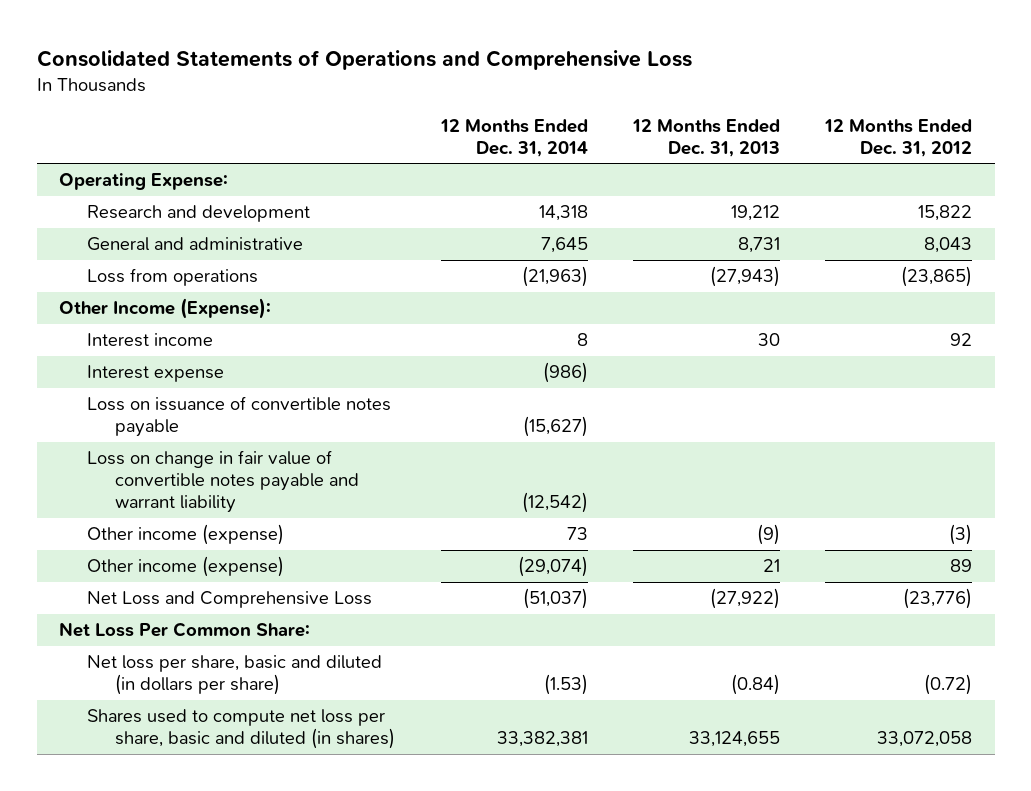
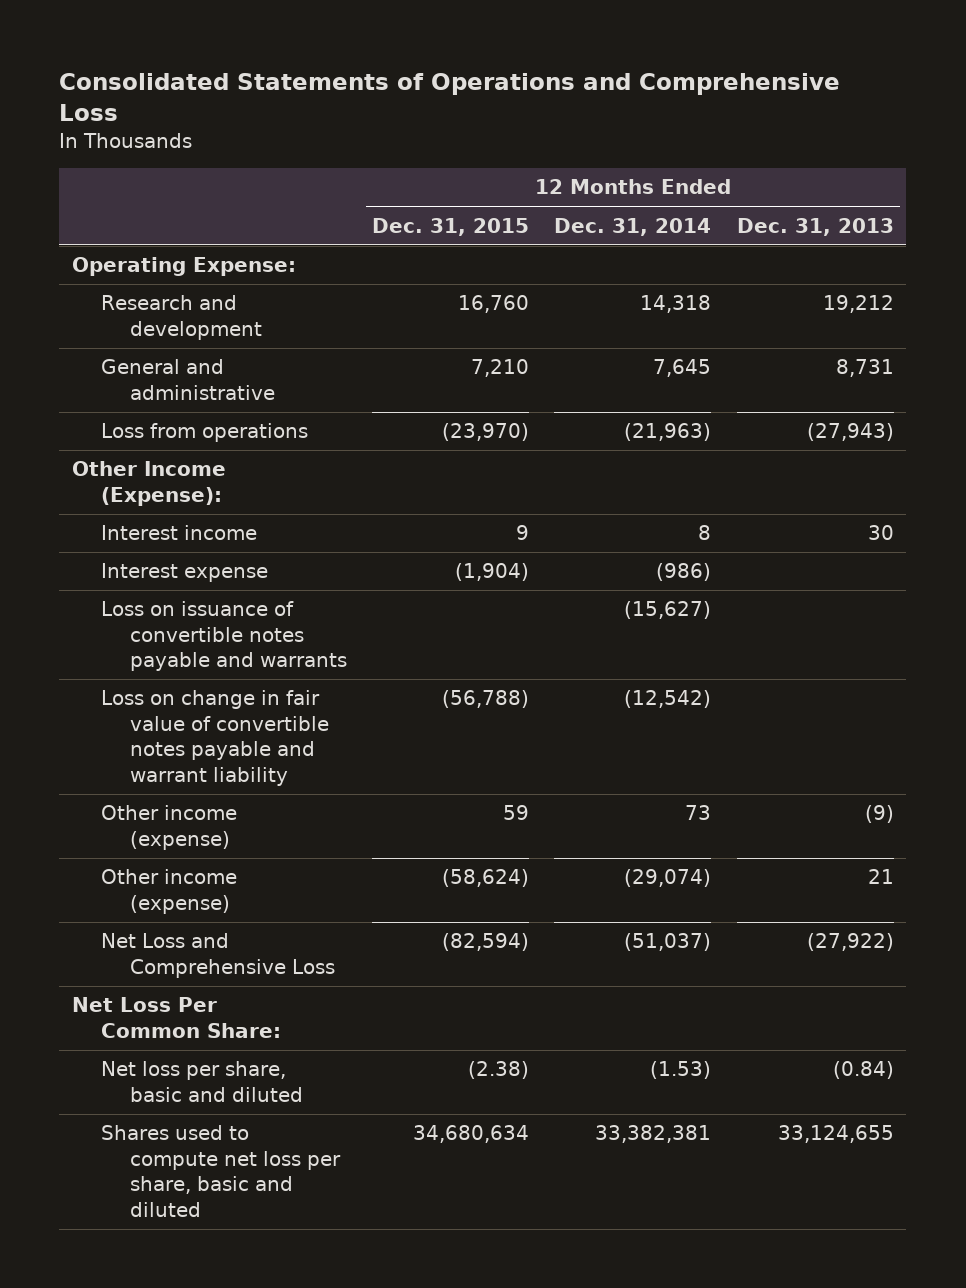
- | 12 Months Ended Dec. 31, 2014 | 12 Months Ended Dec. 31, 2013 | 12 Months Ended Dec. 31, 2012
+ | 12 Months Ended Dec. 31, 2015 | 12 Months Ended Dec. 31, 2014 | 12 Months Ended Dec. 31, 2013
- Loss on issuance of convertible notes payable | (15,627) | |
+ Loss on issuance of convertible notes payable and warrants | | (15,627) |
- Net loss per share, basic and diluted (in dollars per share) | (1.53) | (0.84) | (0.72)
- Shares used to compute net loss per share, basic and diluted (in shares) | 33,382,381 | 33,124,655 | 33,072,058
+ Net loss per share, basic and diluted | (2.38) | (1.53) | (0.84)
+ Shares used to compute net loss per share, basic and diluted | 34,680,634 | 33,382,381 | 33,124,655

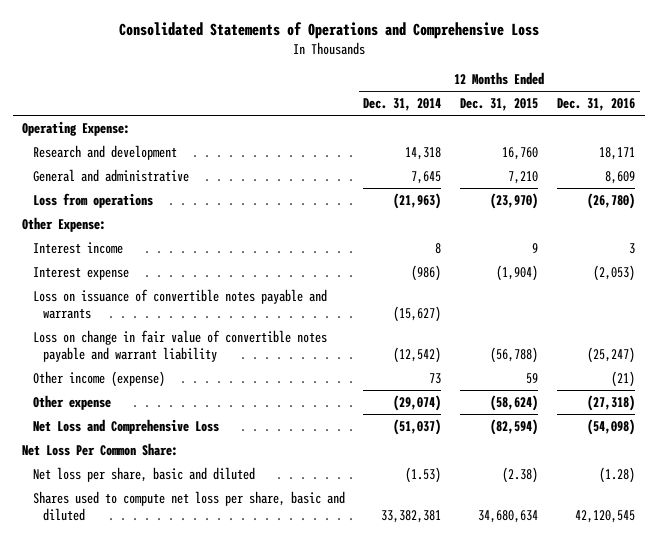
- | 12 Months Ended Dec. 31, 2015 | 12 Months Ended Dec. 31, 2014 | 12 Months Ended Dec. 31, 2013
+ | 12 Months Ended Dec. 31, 2014 | 12 Months Ended Dec. 31, 2015 | 12 Months Ended Dec. 31, 2016
- Other Income (Expense):
+ Other Expense:
- Other income (expense) | (58,624) | (29,074) | 21
+ Other expense | (29,074) | (58,624) | (27,318)

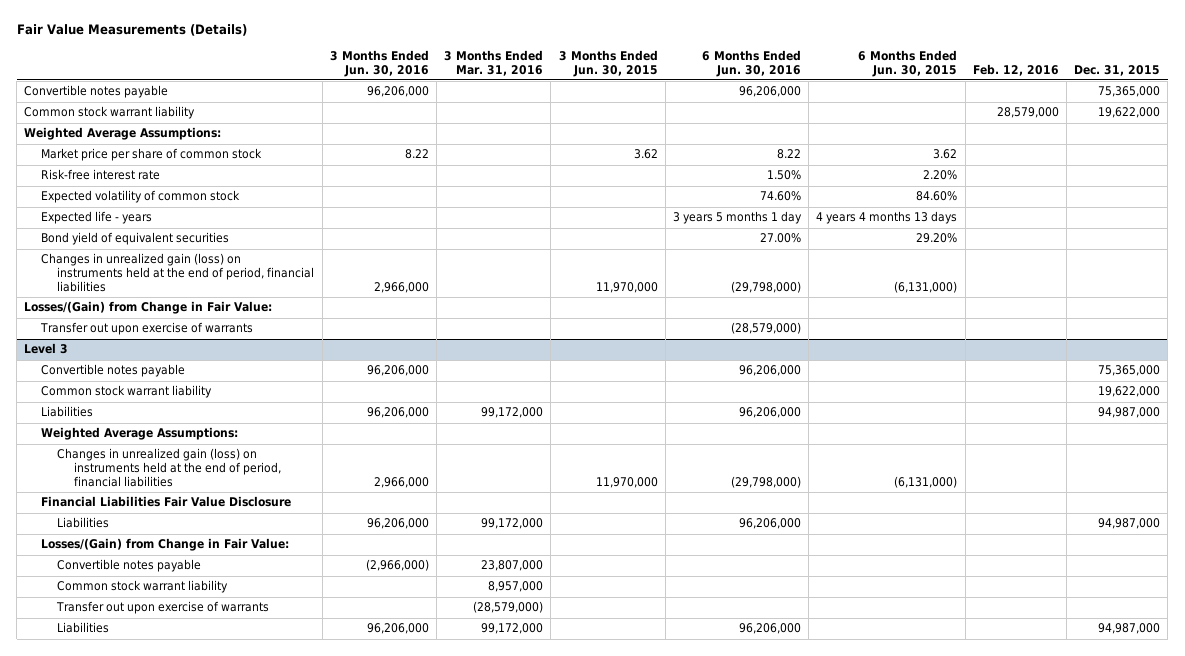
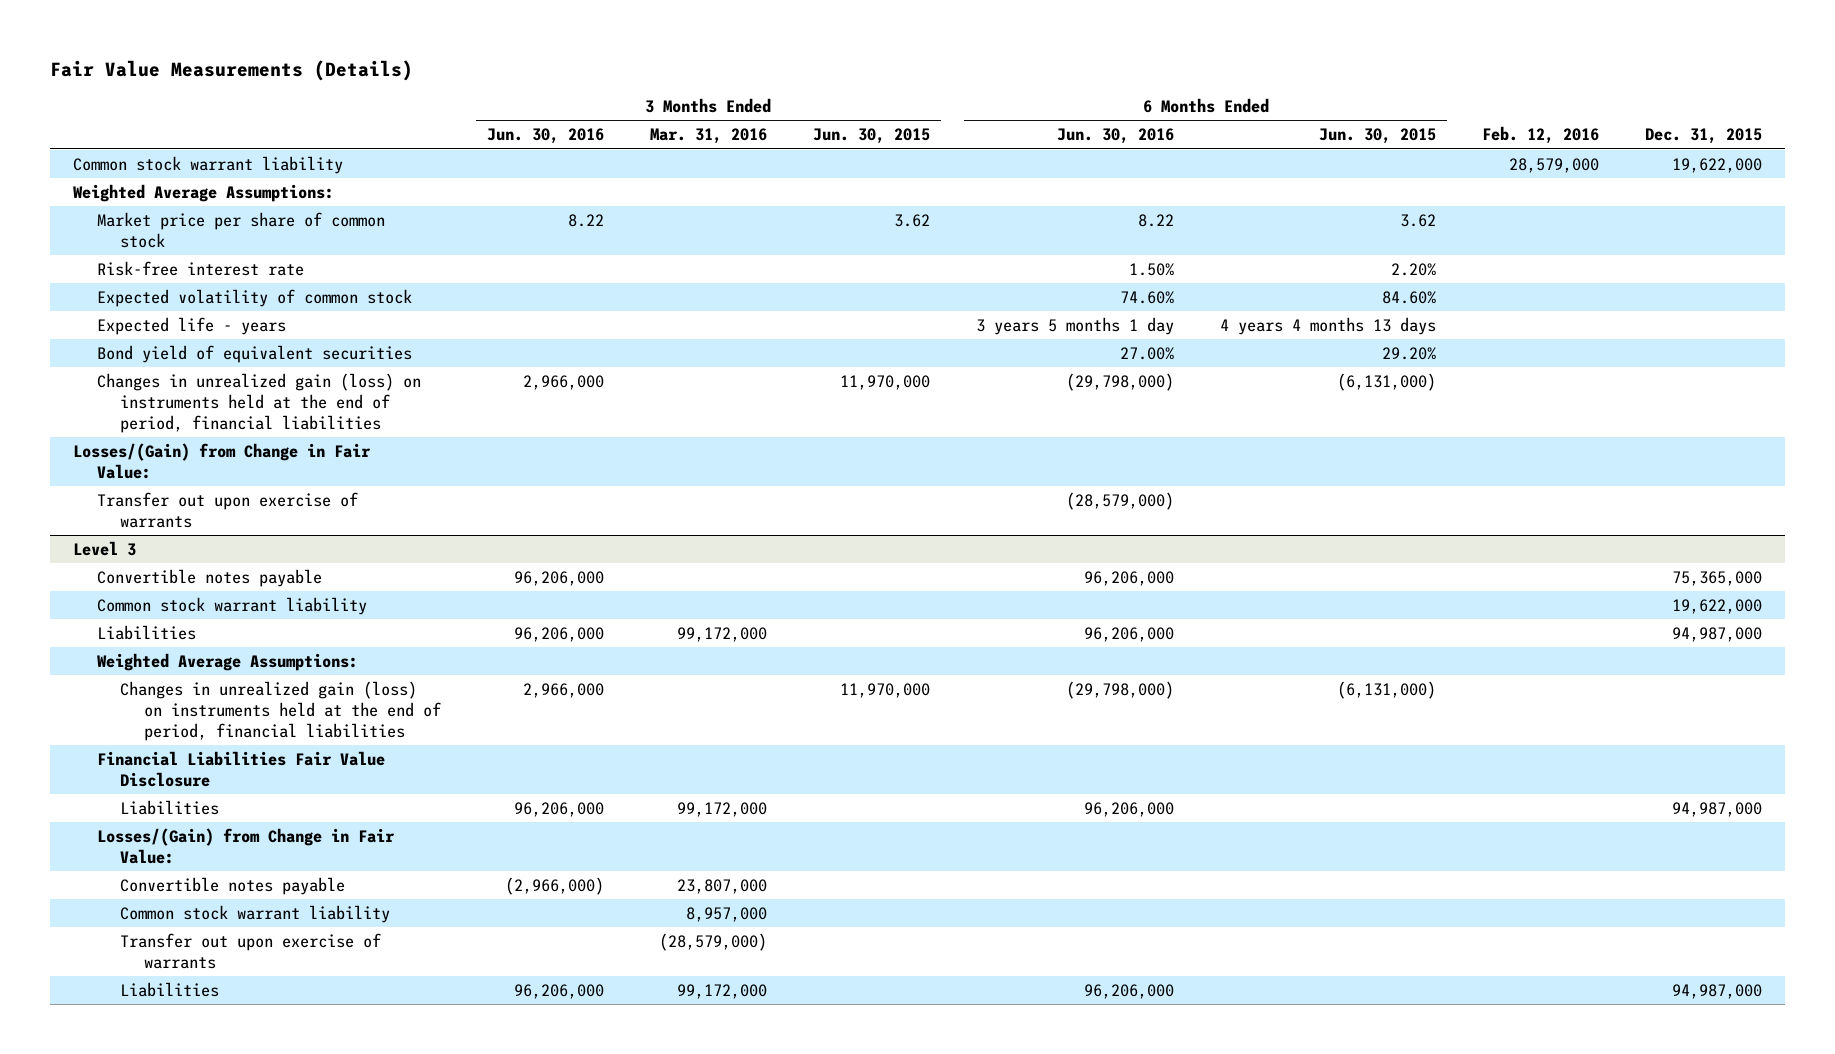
- Convertible notes payable | 96,206,000 | | | 96,206,000 | | | 75,365,000

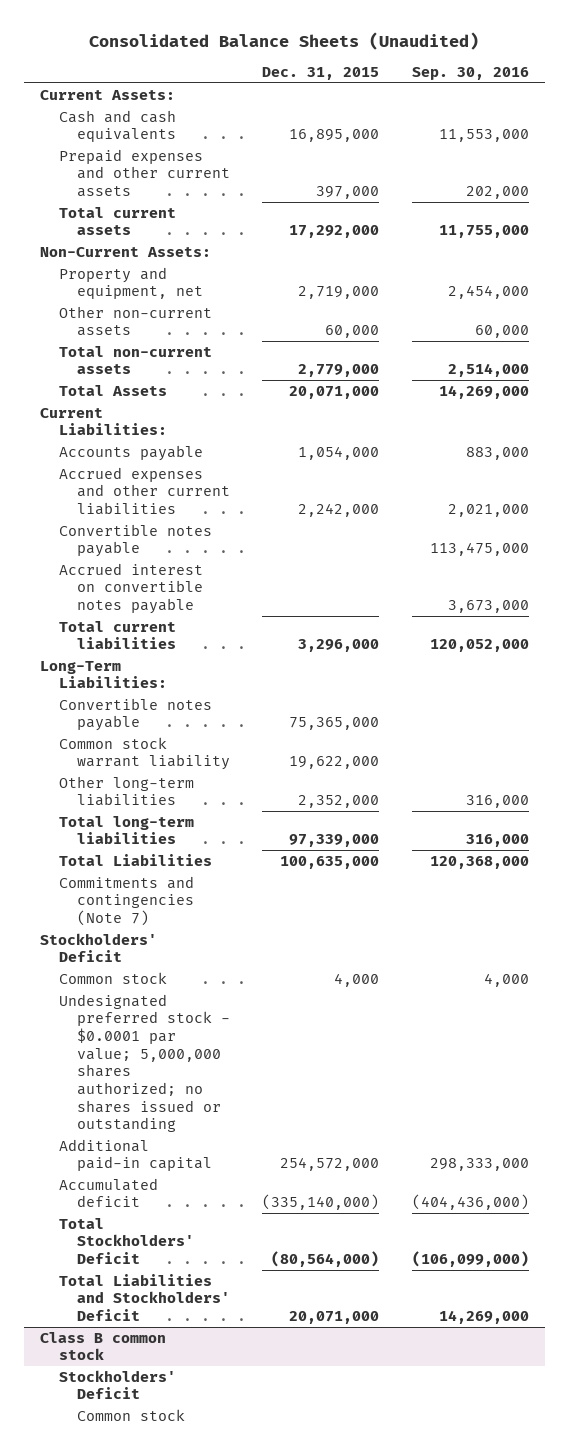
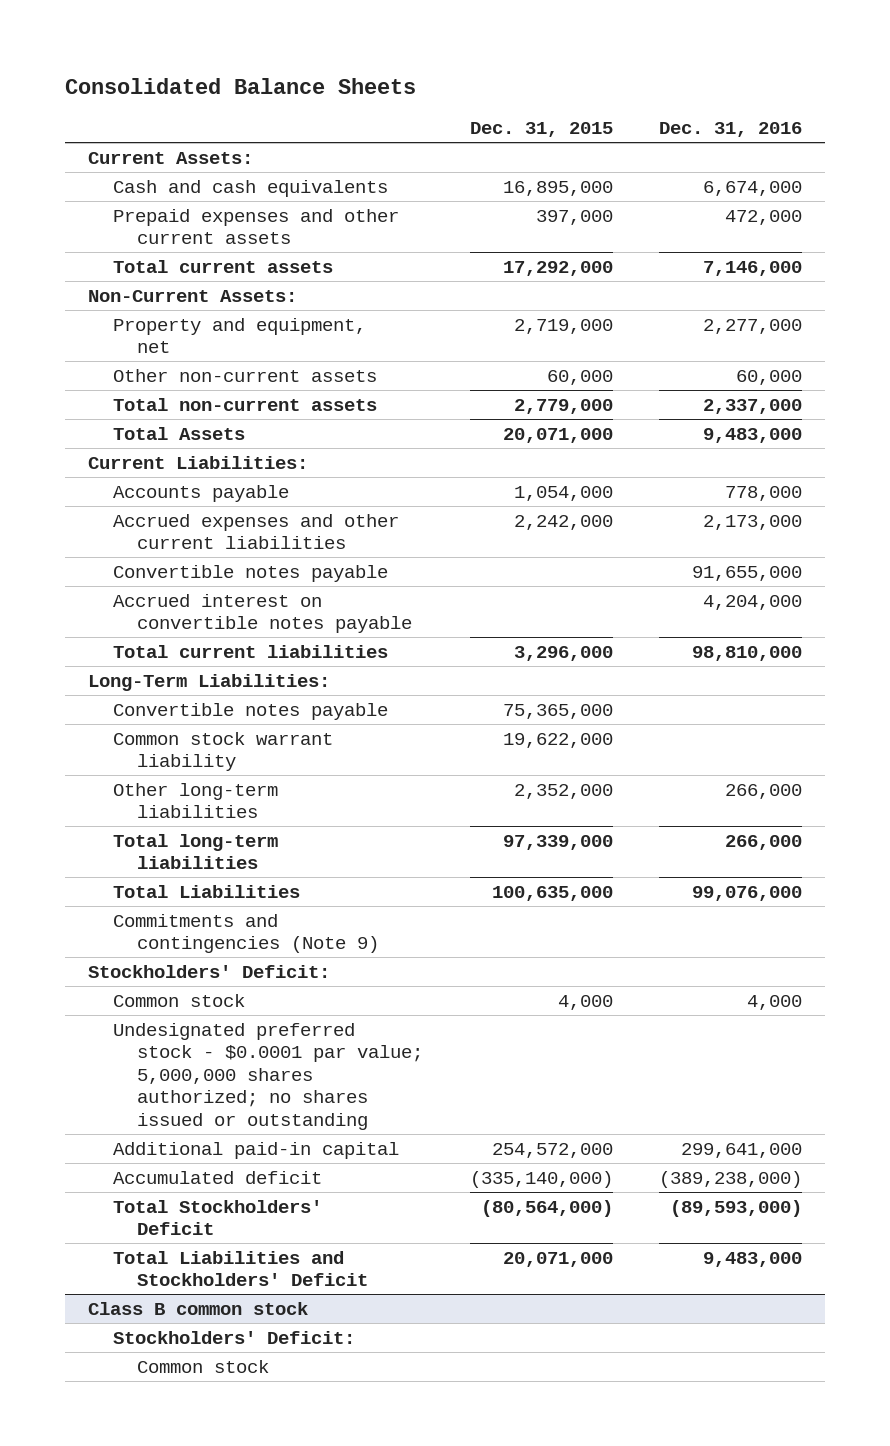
- Consolidated Balance Sheets (Unaudited)
+ Consolidated Balance Sheets
- | Dec. 31, 2015 | Sep. 30, 2016
+ | Dec. 31, 2015 | Dec. 31, 2016
- Commitments and contingencies (Note 7)
- Stockholders' Deficit
+ Commitments and contingencies (Note 9)
+ Stockholders' Deficit:
@ Class B common stock
- Stockholders' Deficit
+ Stockholders' Deficit:

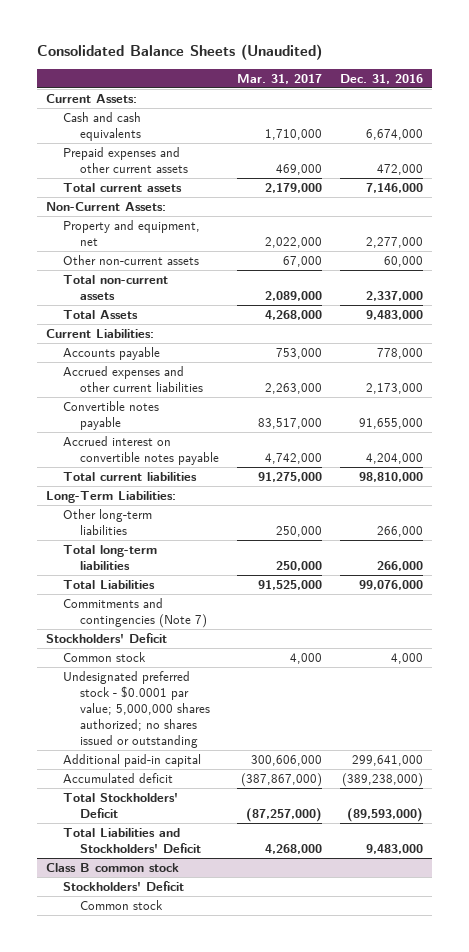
- Consolidated Balance Sheets
+ Consolidated Balance Sheets (Unaudited)
- | Dec. 31, 2015 | Dec. 31, 2016
+ | Mar. 31, 2017 | Dec. 31, 2016
- Convertible notes payable | 75,365,000 |
- Common stock warrant liability | 19,622,000 |
- Commitments and contingencies (Note 9)
- Stockholders' Deficit:
+ Commitments and contingencies (Note 7)
+ Stockholders' Deficit
@ Class B common stock
- Stockholders' Deficit:
+ Stockholders' Deficit

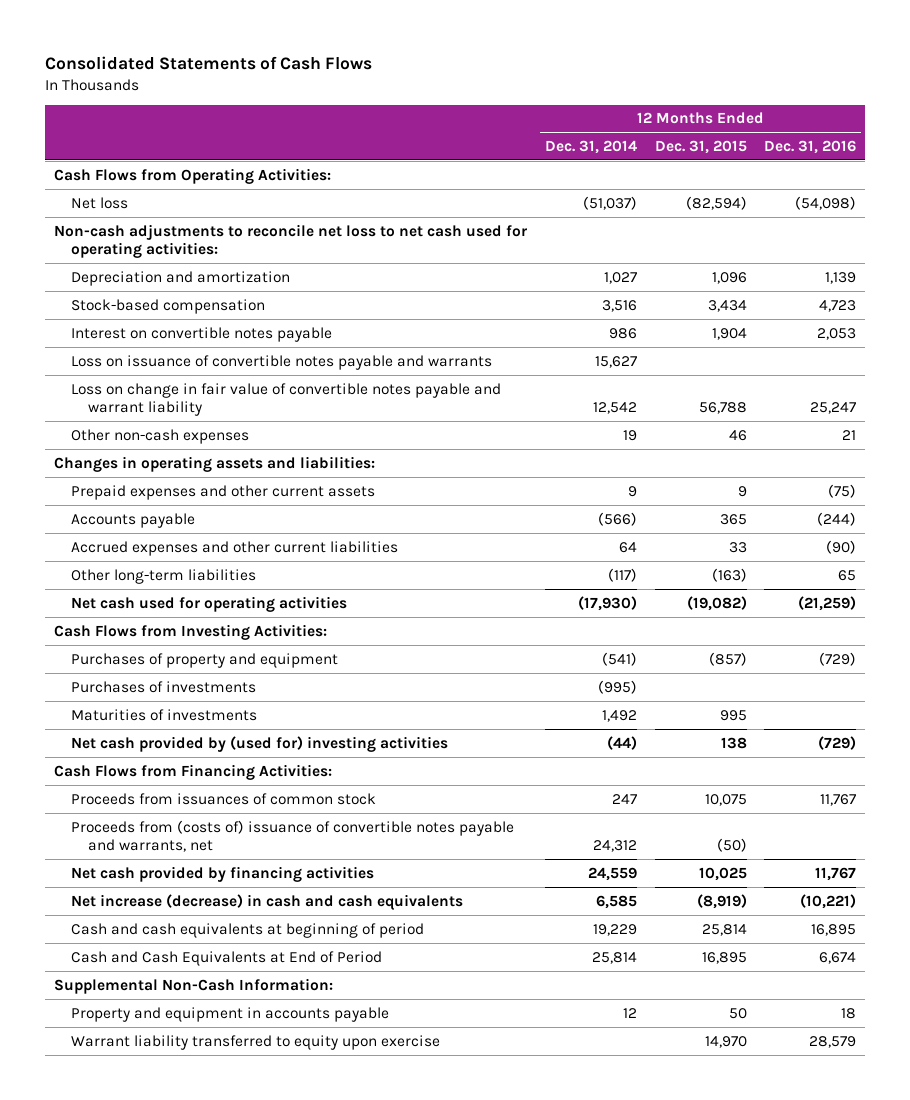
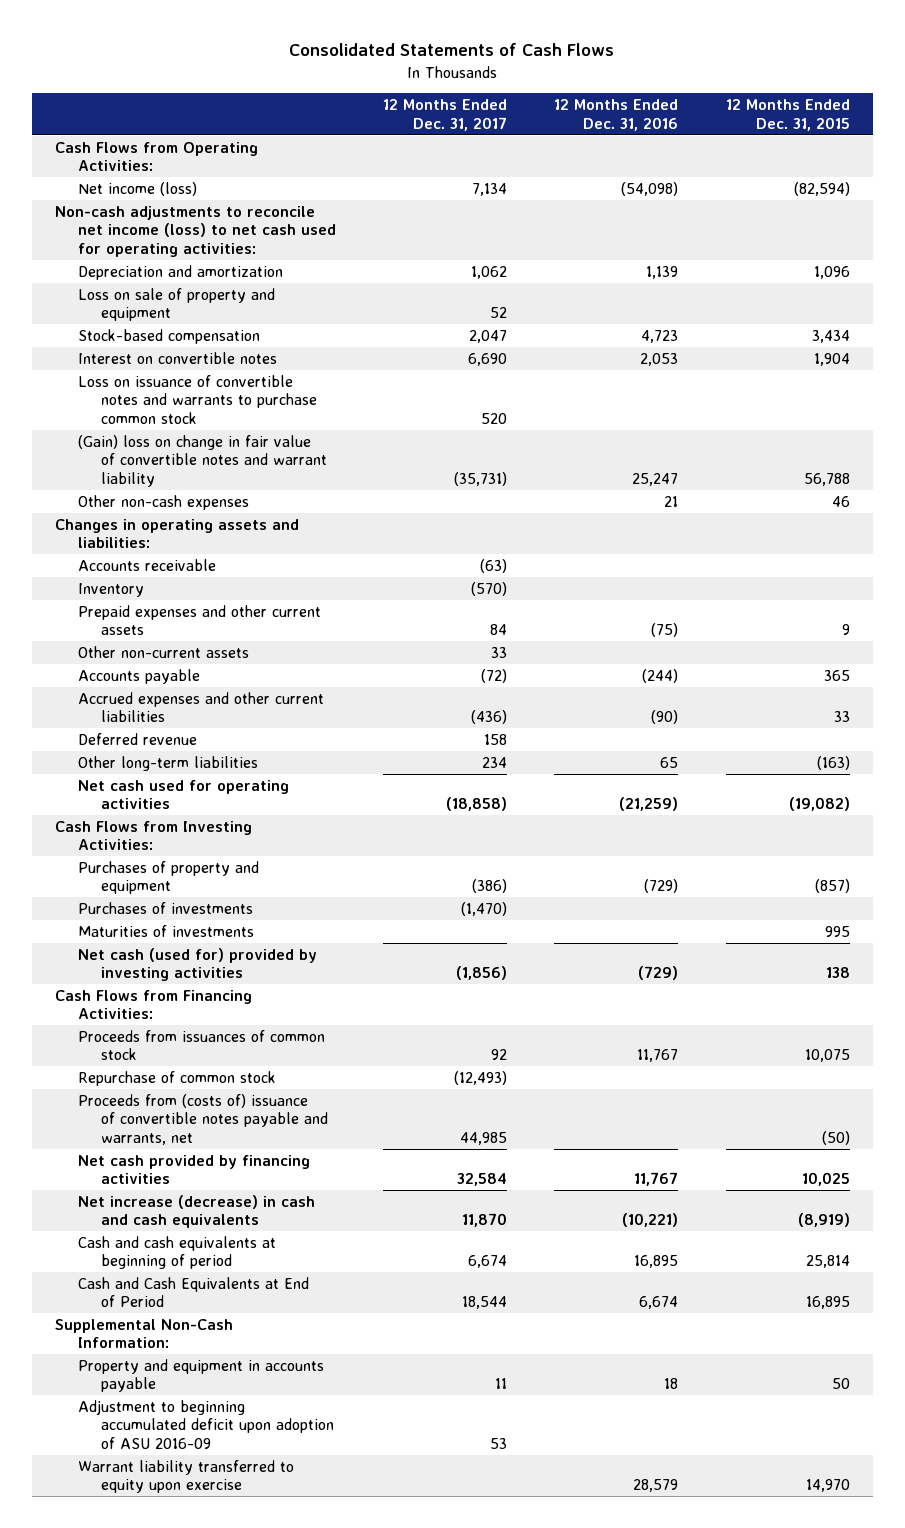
- | 12 Months Ended Dec. 31, 2014 | 12 Months Ended Dec. 31, 2015 | 12 Months Ended Dec. 31, 2016
+ | 12 Months Ended Dec. 31, 2017 | 12 Months Ended Dec. 31, 2016 | 12 Months Ended Dec. 31, 2015
- Net loss | (51,037) | (82,594) | (54,098)
- Non-cash adjustments to reconcile net loss to net cash used for operating activities:
+ Net income (loss) | 7,134 | (54,098) | (82,594)
+ Non-cash adjustments to reconcile net income (loss) to net cash used for operating activities:
+ Loss on sale of property and equipment | 52 | |
- Interest on convertible notes payable | 986 | 1,904 | 2,053
- Loss on issuance of convertible notes payable and warrants | 15,627 | |
- Loss on change in fair value of convertible notes payable and warrant liability | 12,542 | 56,788 | 25,247
+ Interest on convertible notes | 6,690 | 2,053 | 1,904
+ Loss on issuance of convertible notes and warrants to purchase common stock | 520 | |
+ (Gain) loss on change in fair value of convertible notes and warrant liability | (35,731) | 25,247 | 56,788
+ Accounts receivable | (63) | |
+ Inventory | (570) | |
+ Other non-current assets | 33 | |
+ Deferred revenue | 158 | |
- Net cash provided by (used for) investing activities | (44) | 138 | (729)
+ Net cash (used for) provided by investing activities | (1,856) | (729) | 138
+ Repurchase of common stock | (12,493) | |
+ Adjustment to beginning accumulated deficit upon adoption of ASU 2016-09 | 53 | |

